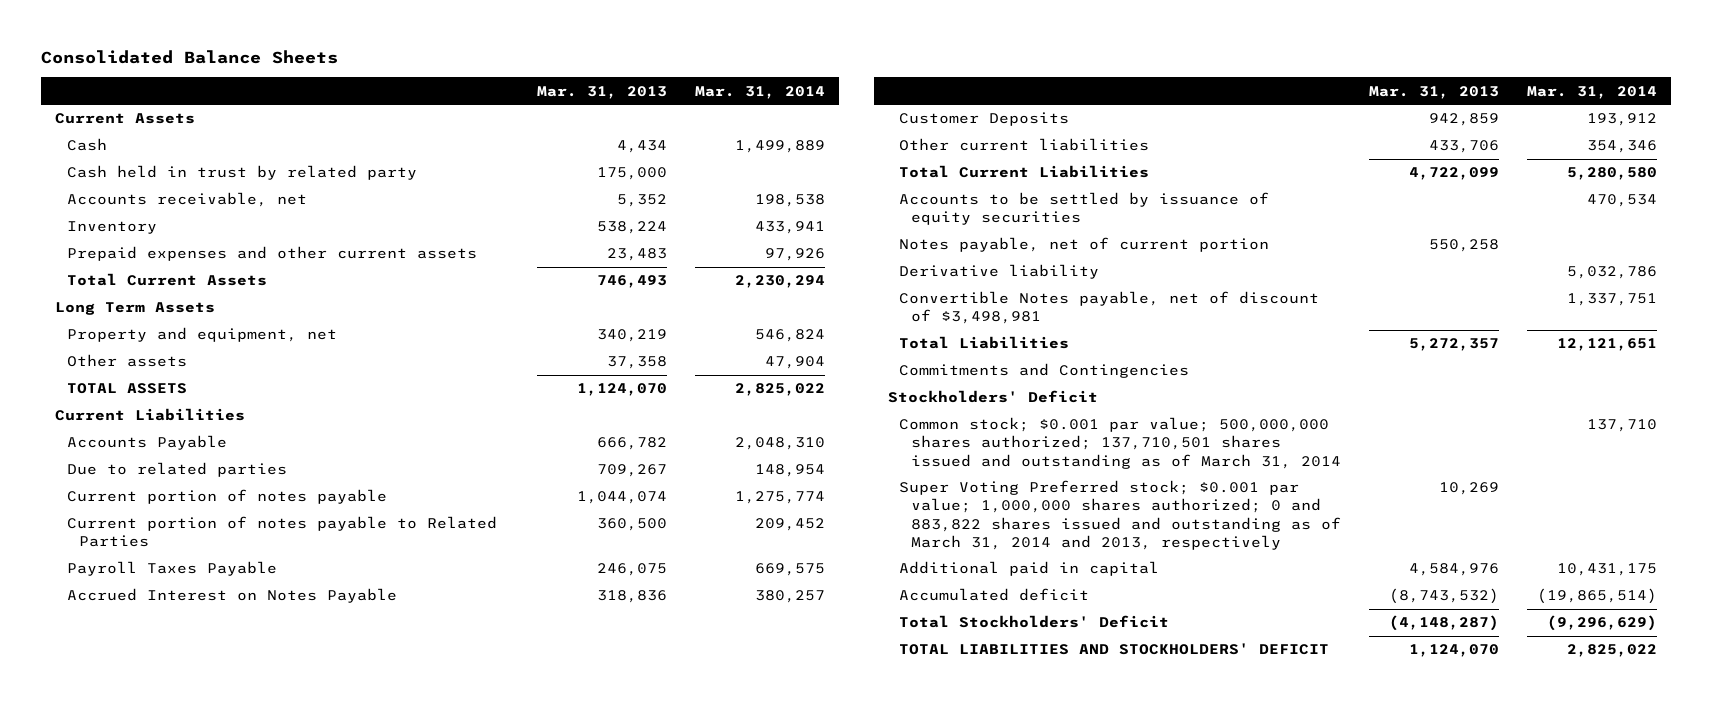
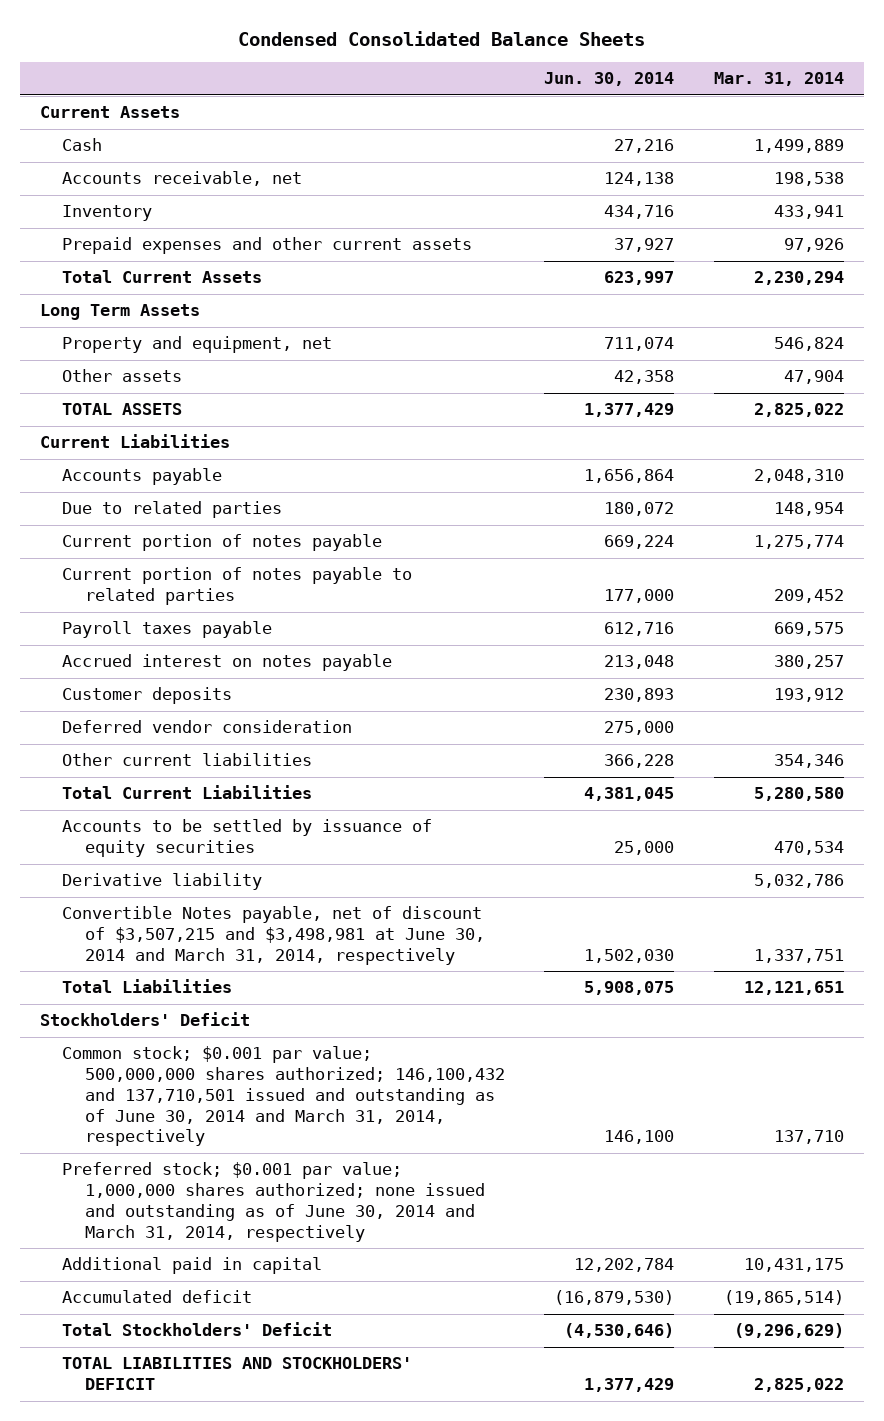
- Consolidated Balance Sheets
+ Condensed Consolidated Balance Sheets
- | Mar. 31, 2013 | Mar. 31, 2014
+ | Jun. 30, 2014 | Mar. 31, 2014
- Cash held in trust by related party | 175,000 |
- Accounts Payable | 666,782 | 2,048,310
+ Accounts payable | 1,656,864 | 2,048,310
- Current portion of notes payable to Related Parties | 360,500 | 209,452
- Payroll Taxes Payable | 246,075 | 669,575
- Accrued Interest on Notes Payable | 318,836 | 380,257
- Customer Deposits | 942,859 | 193,912
+ Current portion of notes payable to related parties | 177,000 | 209,452
+ Payroll taxes payable | 612,716 | 669,575
+ Accrued interest on notes payable | 213,048 | 380,257
+ Customer deposits | 230,893 | 193,912
+ Deferred vendor consideration | 275,000 |
- Notes payable, net of current portion | 550,258 |
- Convertible Notes payable, net of discount of $3,498,981 | | 1,337,751
+ Convertible Notes payable, net of discount of $3,507,215 and $3,498,981 at June 30, 2014 and March 31, 2014, respectively | 1,502,030 | 1,337,751
- Commitments and Contingencies
- Common stock; $0.001 par value; 500,000,000 shares authorized; 137,710,501 shares issued and outstanding as of March 31, 2014 | | 137,710
- Super Voting Preferred stock; $0.001 par value; 1,000,000 shares authorized; 0 and 883,822 shares issued and outstanding as of March 31, 2014 and 2013, respectively | 10,269 |
+ Common stock; $0.001 par value; 500,000,000 shares authorized; 146,100,432 and 137,710,501 issued and outstanding as of June 30, 2014 and March 31, 2014, respectively | 146,100 | 137,710
+ Preferred stock; $0.001 par value; 1,000,000 shares authorized; none issued and outstanding as of June 30, 2014 and March 31, 2014, respectively

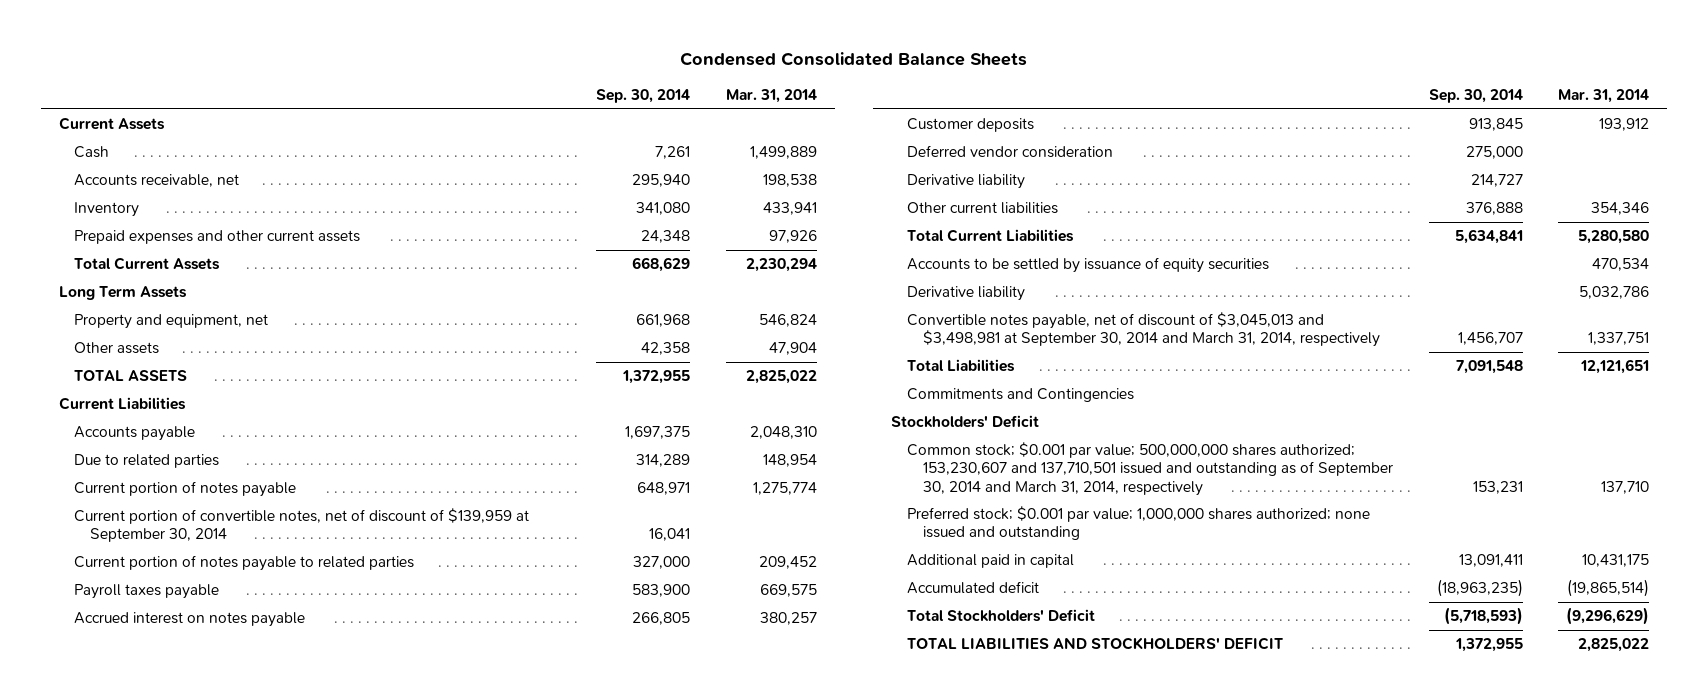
- | Jun. 30, 2014 | Mar. 31, 2014
+ | Sep. 30, 2014 | Mar. 31, 2014
+ Current portion of convertible notes, net of discount of $139,959 at September 30, 2014 | 16,041 |
+ Derivative liability | 214,727 |
- Convertible Notes payable, net of discount of $3,507,215 and $3,498,981 at June 30, 2014 and March 31, 2014, respectively | 1,502,030 | 1,337,751
+ Convertible notes payable, net of discount of $3,045,013 and $3,498,981 at September 30, 2014 and March 31, 2014, respectively | 1,456,707 | 1,337,751
+ Commitments and Contingencies
- Common stock; $0.001 par value; 500,000,000 shares authorized; 146,100,432 and 137,710,501 issued and outstanding as of June 30, 2014 and March 31, 2014, respectively | 146,100 | 137,710
- Preferred stock; $0.001 par value; 1,000,000 shares authorized; none issued and outstanding as of June 30, 2014 and March 31, 2014, respectively
+ Common stock; $0.001 par value; 500,000,000 shares authorized; 153,230,607 and 137,710,501 issued and outstanding as of September 30, 2014 and March 31, 2014, respectively | 153,231 | 137,710
+ Preferred stock; $0.001 par value; 1,000,000 shares authorized; none issued and outstanding

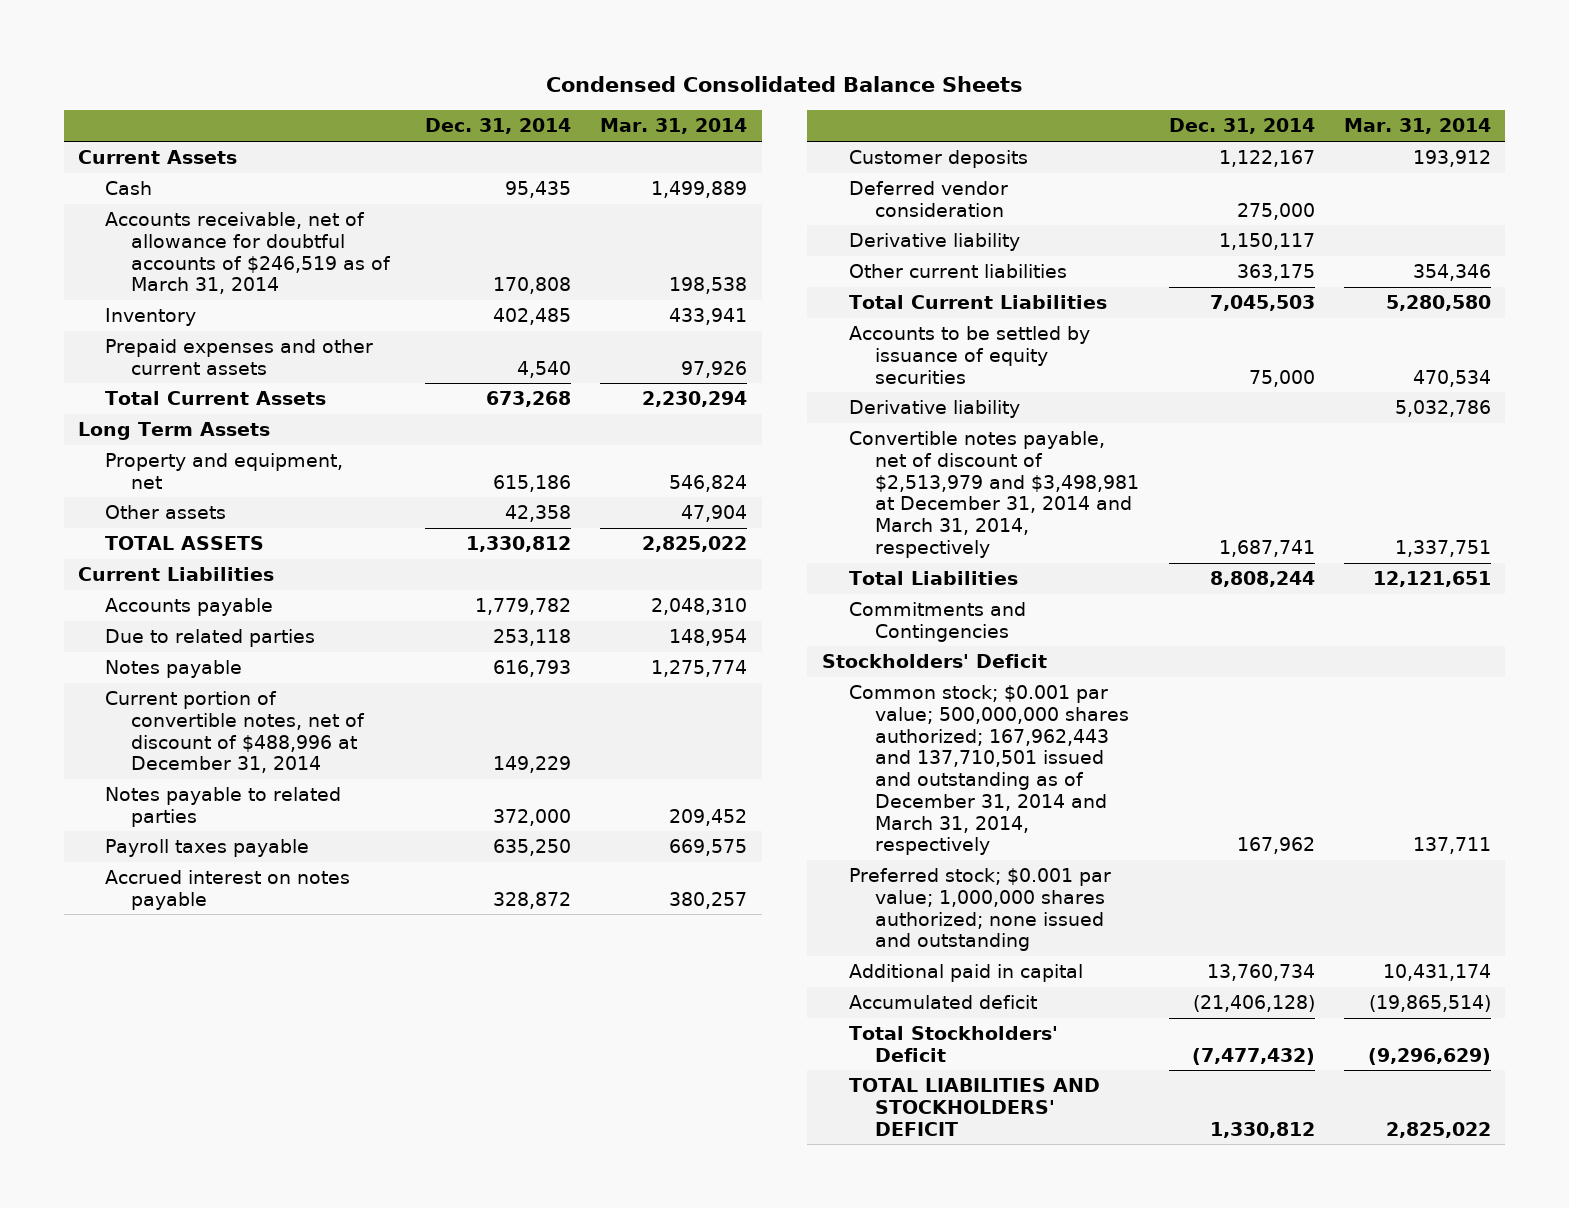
- | Sep. 30, 2014 | Mar. 31, 2014
+ | Dec. 31, 2014 | Mar. 31, 2014
- Accounts receivable, net | 295,940 | 198,538
+ Accounts receivable, net of allowance for doubtful accounts of $246,519 as of March 31, 2014 | 170,808 | 198,538
- Current portion of notes payable | 648,971 | 1,275,774
- Current portion of convertible notes, net of discount of $139,959 at September 30, 2014 | 16,041 |
- Current portion of notes payable to related parties | 327,000 | 209,452
+ Notes payable | 616,793 | 1,275,774
+ Current portion of convertible notes, net of discount of $488,996 at December 31, 2014 | 149,229 |
+ Notes payable to related parties | 372,000 | 209,452
- Convertible notes payable, net of discount of $3,045,013 and $3,498,981 at September 30, 2014 and March 31, 2014, respectively | 1,456,707 | 1,337,751
+ Convertible notes payable, net of discount of $2,513,979 and $3,498,981 at December 31, 2014 and March 31, 2014, respectively | 1,687,741 | 1,337,751
- Common stock; $0.001 par value; 500,000,000 shares authorized; 153,230,607 and 137,710,501 issued and outstanding as of September 30, 2014 and March 31, 2014, respectively | 153,231 | 137,710
+ Common stock; $0.001 par value; 500,000,000 shares authorized; 167,962,443 and 137,710,501 issued and outstanding as of December 31, 2014 and March 31, 2014, respectively | 167,962 | 137,711
- Additional paid in capital | 13,091,411 | 10,431,175
+ Additional paid in capital | 13,760,734 | 10,431,174

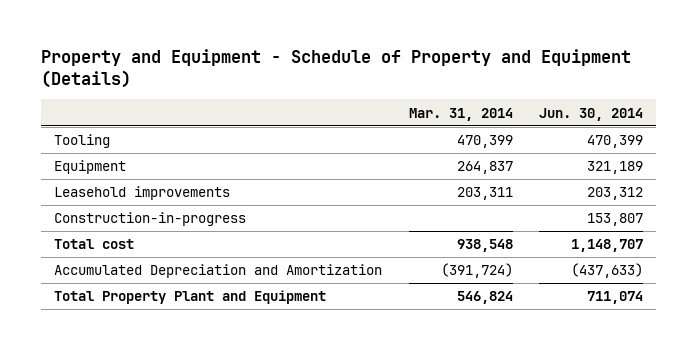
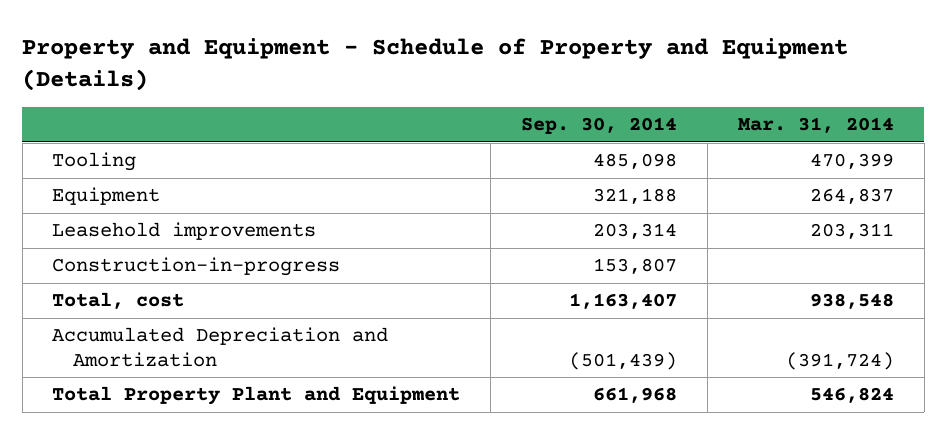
- | Mar. 31, 2014 | Jun. 30, 2014
+ | Sep. 30, 2014 | Mar. 31, 2014
- Total cost | 938,548 | 1,148,707
+ Total, cost | 1,163,407 | 938,548

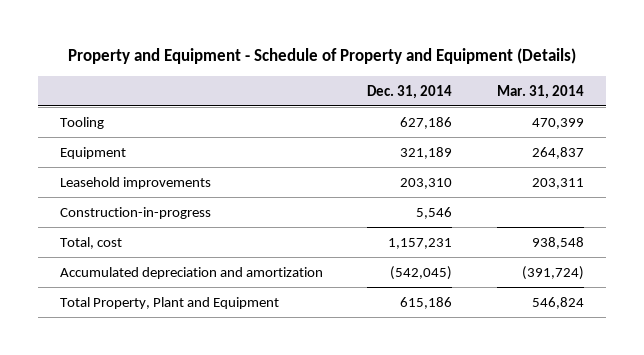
- | Sep. 30, 2014 | Mar. 31, 2014
+ | Dec. 31, 2014 | Mar. 31, 2014
- Accumulated Depreciation and Amortization | (501,439) | (391,724)
- Total Property Plant and Equipment | 661,968 | 546,824
+ Accumulated depreciation and amortization | (542,045) | (391,724)
+ Total Property, Plant and Equipment | 615,186 | 546,824

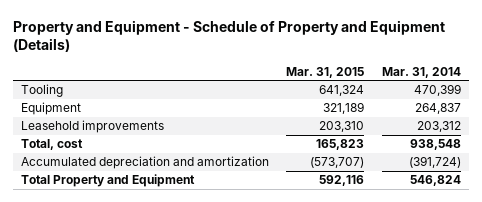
- | Dec. 31, 2014 | Mar. 31, 2014
+ | Mar. 31, 2015 | Mar. 31, 2014
- Leasehold improvements | 203,310 | 203,311
- Construction-in-progress | 5,546 |
+ Leasehold improvements | 203,310 | 203,312
- Total Property, Plant and Equipment | 615,186 | 546,824
+ Total Property and Equipment | 592,116 | 546,824

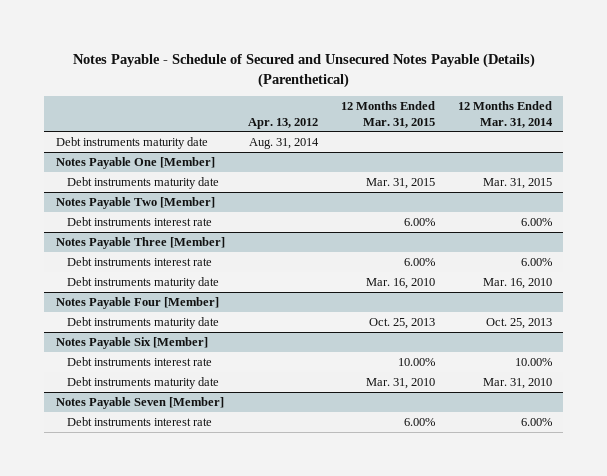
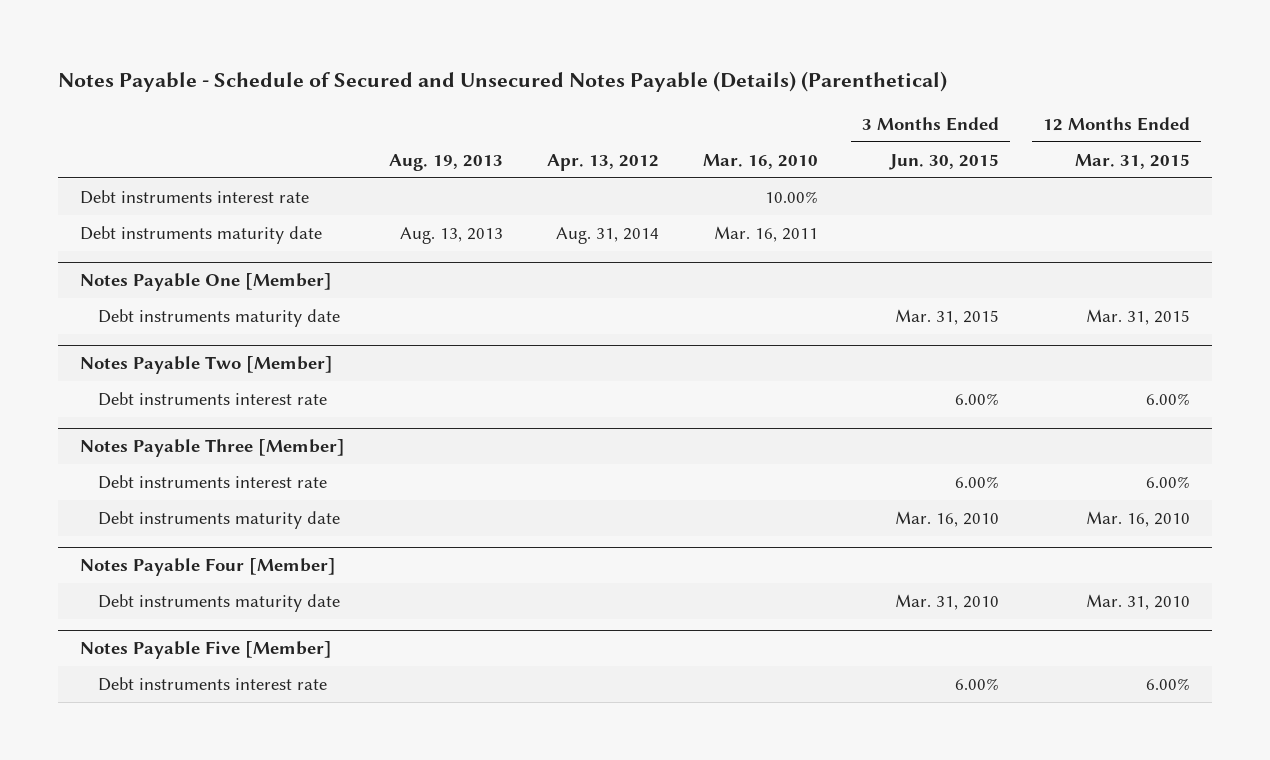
- | Apr. 13, 2012 | 12 Months Ended Mar. 31, 2015 | 12 Months Ended Mar. 31, 2014
+ | Aug. 19, 2013 | Apr. 13, 2012 | Mar. 16, 2010 | 3 Months Ended Jun. 30, 2015 | 12 Months Ended Mar. 31, 2015
+ Debt instruments interest rate | | | 10.00% | |
@ Notes Payable Four [Member]
- Debt instruments maturity date | | Oct. 25, 2013 | Oct. 25, 2013
- Notes Payable Six [Member]
- Debt instruments interest rate | | 10.00% | 10.00%
- Notes Payable Seven [Member]
+ Notes Payable Five [Member]

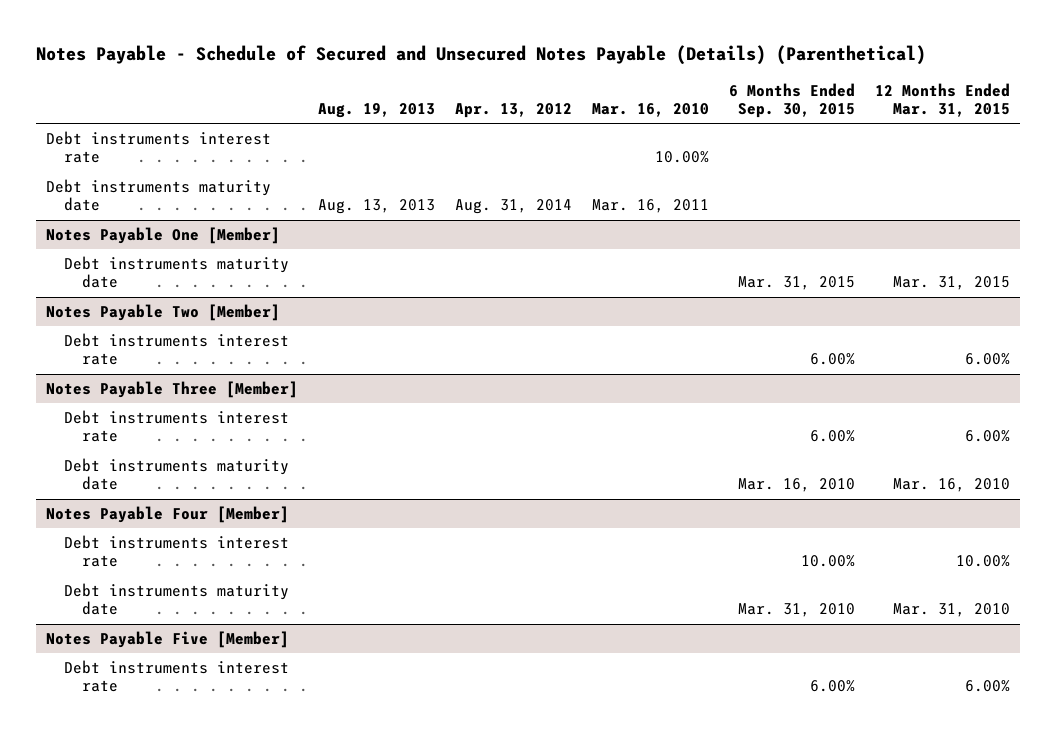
- | Aug. 19, 2013 | Apr. 13, 2012 | Mar. 16, 2010 | 3 Months Ended Jun. 30, 2015 | 12 Months Ended Mar. 31, 2015
+ | Aug. 19, 2013 | Apr. 13, 2012 | Mar. 16, 2010 | 6 Months Ended Sep. 30, 2015 | 12 Months Ended Mar. 31, 2015
@ Notes Payable Four [Member]
+ Debt instruments interest rate | | | | 10.00% | 10.00%

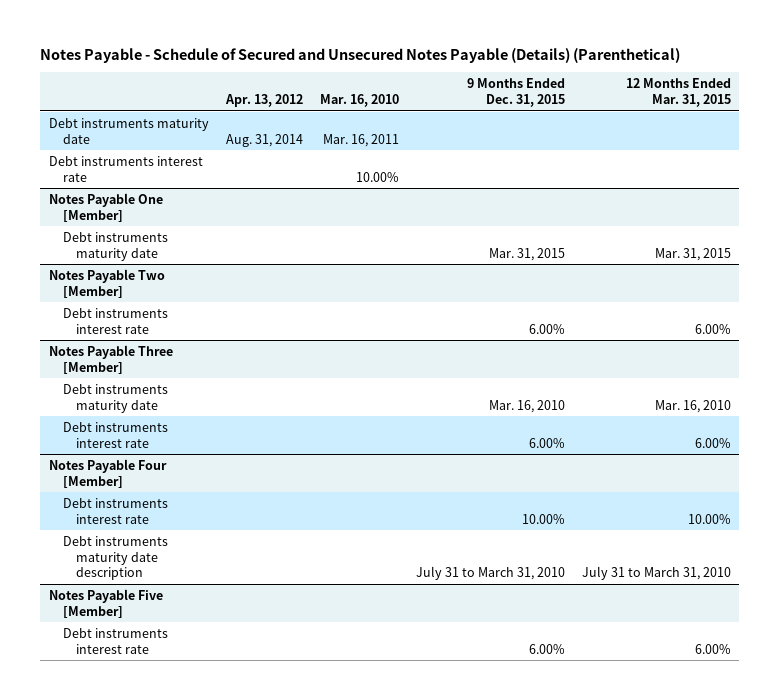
- | Aug. 19, 2013 | Apr. 13, 2012 | Mar. 16, 2010 | 6 Months Ended Sep. 30, 2015 | 12 Months Ended Mar. 31, 2015
+ | Apr. 13, 2012 | Mar. 16, 2010 | 9 Months Ended Dec. 31, 2015 | 12 Months Ended Mar. 31, 2015
moved down: Debt instruments interest rate | | 10.00% | |
@ Notes Payable Three [Member]
moved down: Debt instruments interest rate | | | 6.00% | 6.00%
@ Notes Payable Four [Member]
- Debt instruments maturity date | | | | Mar. 31, 2010 | Mar. 31, 2010
+ Debt instruments maturity date description | | | July 31 to March 31, 2010 | July 31 to March 31, 2010

